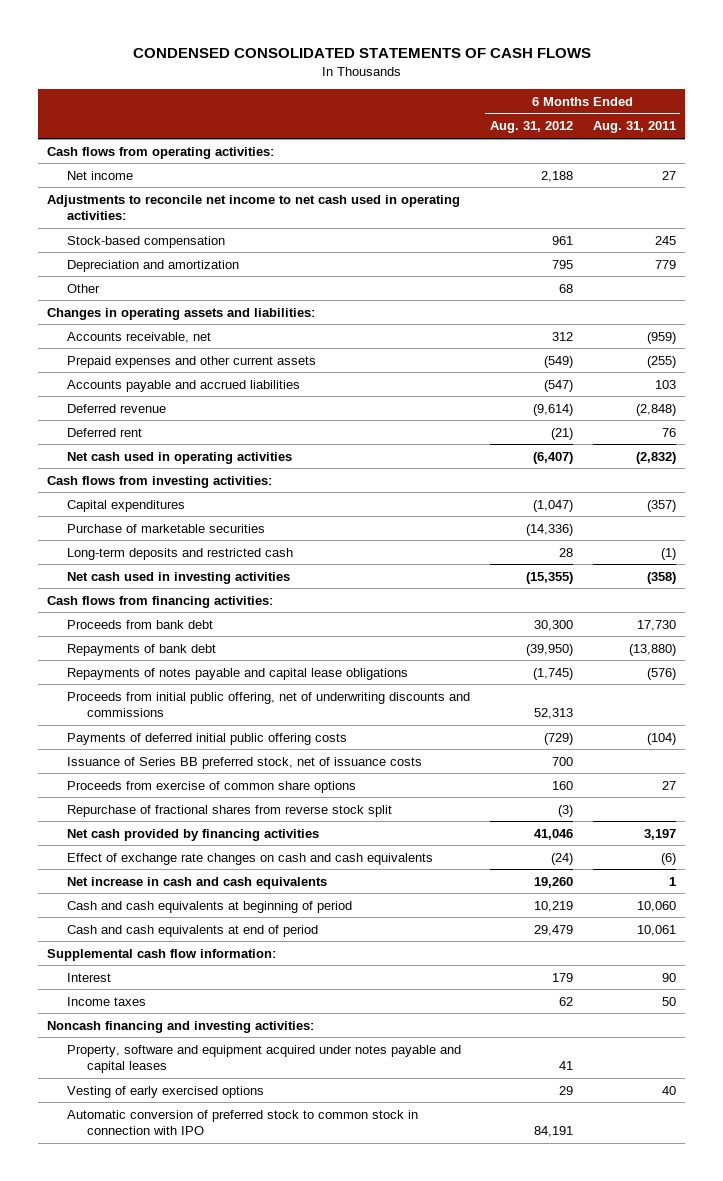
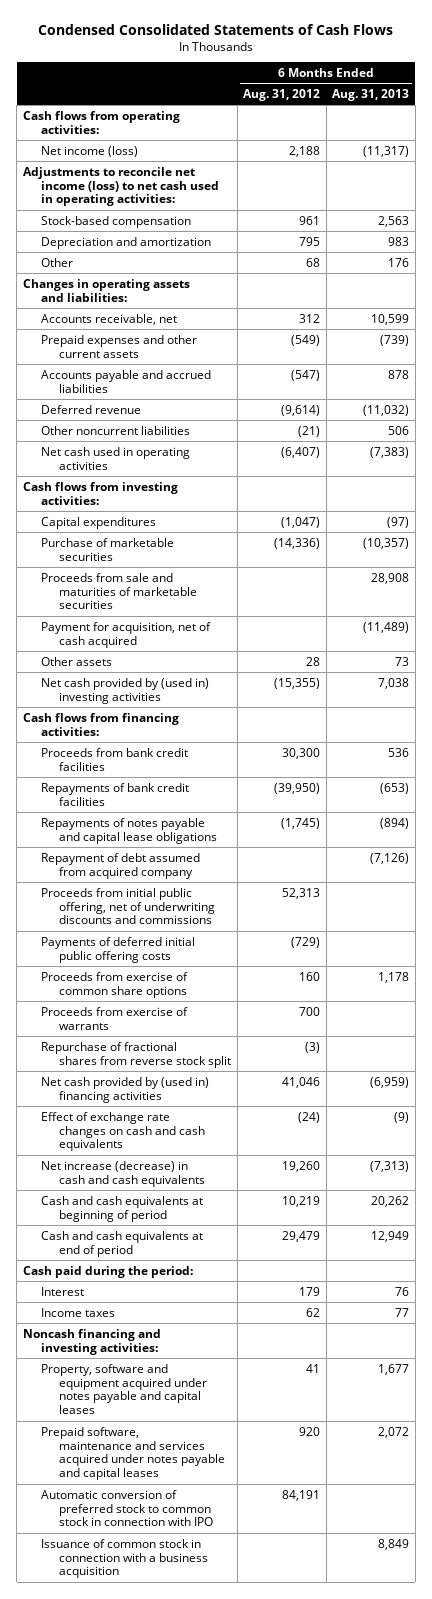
- CONDENSED CONSOLIDATED STATEMENTS OF CASH FLOWS
+ Condensed Consolidated Statements of Cash Flows
- | 6 Months Ended Aug. 31, 2012 | 6 Months Ended Aug. 31, 2011
+ | 6 Months Ended Aug. 31, 2012 | 6 Months Ended Aug. 31, 2013
- Net income | 2,188 | 27
- Adjustments to reconcile net income to net cash used in operating activities:
+ Net income (loss) | 2,188 | (11,317)
+ Adjustments to reconcile net income (loss) to net cash used in operating activities:
- Deferred rent | (21) | 76
+ Other noncurrent liabilities | (21) | 506
- Long-term deposits and restricted cash | 28 | (1)
- Net cash used in investing activities | (15,355) | (358)
+ Proceeds from sale and maturities of marketable securities | | 28,908
+ Payment for acquisition, net of cash acquired | | (11,489)
+ Other assets | 28 | 73
+ Net cash provided by (used in) investing activities | (15,355) | 7,038
- Proceeds from bank debt | 30,300 | 17,730
- Repayments of bank debt | (39,950) | (13,880)
+ Proceeds from bank credit facilities | 30,300 | 536
+ Repayments of bank credit facilities | (39,950) | (653)
+ Repayment of debt assumed from acquired company | | (7,126)
- Issuance of Series BB preferred stock, net of issuance costs | 700 |
+ Proceeds from exercise of warrants | 700 |
- Net cash provided by financing activities | 41,046 | 3,197
+ Net cash provided by (used in) financing activities | 41,046 | (6,959)
- Net increase in cash and cash equivalents | 19,260 | 1
+ Net increase (decrease) in cash and cash equivalents | 19,260 | (7,313)
- Supplemental cash flow information:
+ Cash paid during the period:
- Vesting of early exercised options | 29 | 40
+ Prepaid software, maintenance and services acquired under notes payable and capital leases | 920 | 2,072
+ Issuance of common stock in connection with a business acquisition | | 8,849

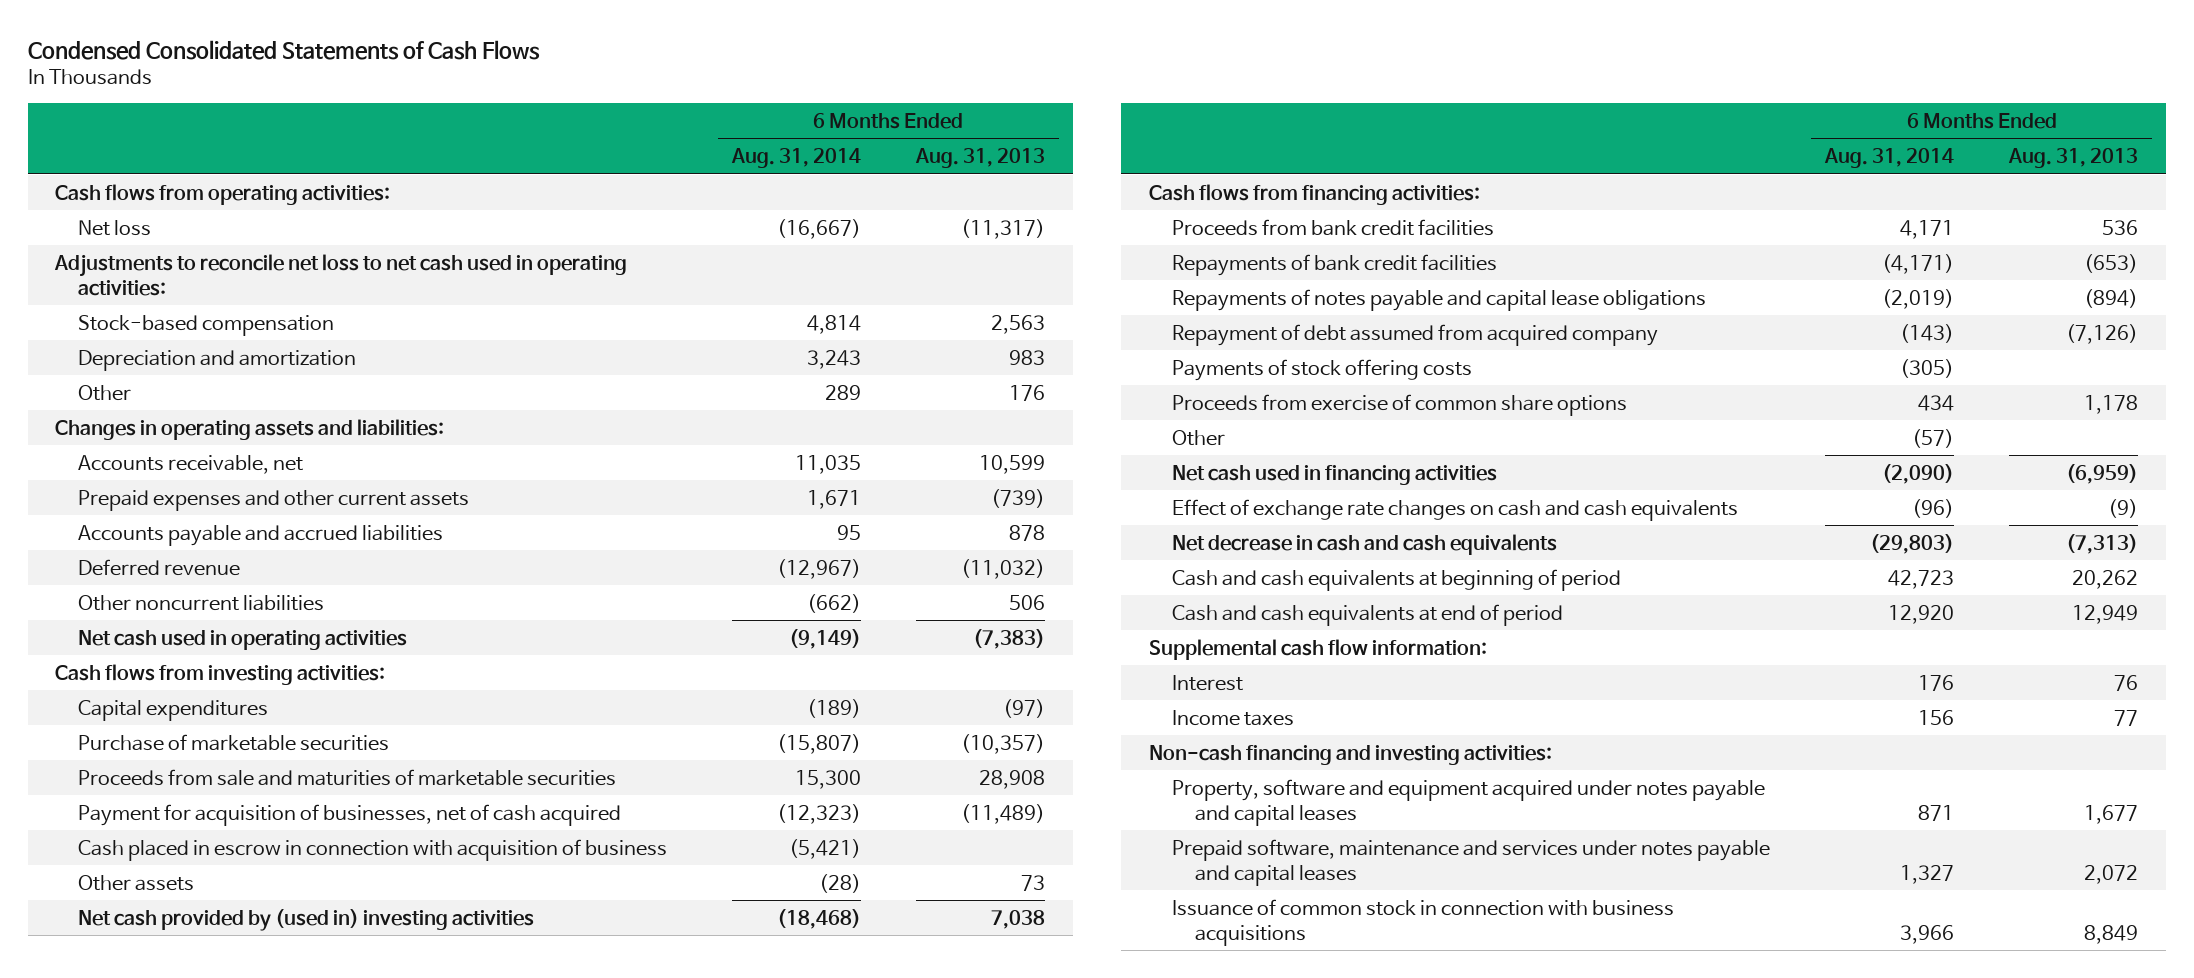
- | 6 Months Ended Aug. 31, 2012 | 6 Months Ended Aug. 31, 2013
+ | 6 Months Ended Aug. 31, 2014 | 6 Months Ended Aug. 31, 2013
- Net income (loss) | 2,188 | (11,317)
- Adjustments to reconcile net income (loss) to net cash used in operating activities:
+ Net loss | (16,667) | (11,317)
+ Adjustments to reconcile net loss to net cash used in operating activities:
- Payment for acquisition, net of cash acquired | | (11,489)
+ Payment for acquisition of businesses, net of cash acquired | (12,323) | (11,489)
+ Cash placed in escrow in connection with acquisition of business | (5,421) |
- Proceeds from initial public offering, net of underwriting discounts and commissions | 52,313 |
- Payments of deferred initial public offering costs | (729) |
+ Payments of stock offering costs | (305) |
- Proceeds from exercise of warrants | 700 |
- Repurchase of fractional shares from reverse stock split | (3) |
- Net cash provided by (used in) financing activities | 41,046 | (6,959)
+ Other | (57) |
+ Net cash used in financing activities | (2,090) | (6,959)
- Net increase (decrease) in cash and cash equivalents | 19,260 | (7,313)
+ Net decrease in cash and cash equivalents | (29,803) | (7,313)
- Cash paid during the period:
+ Supplemental cash flow information:
- Noncash financing and investing activities:
+ Non-cash financing and investing activities:
- Prepaid software, maintenance and services acquired under notes payable and capital leases | 920 | 2,072
- Automatic conversion of preferred stock to common stock in connection with IPO | 84,191 |
- Issuance of common stock in connection with a business acquisition | | 8,849
+ Prepaid software, maintenance and services under notes payable and capital leases | 1,327 | 2,072
+ Issuance of common stock in connection with business acquisitions | 3,966 | 8,849

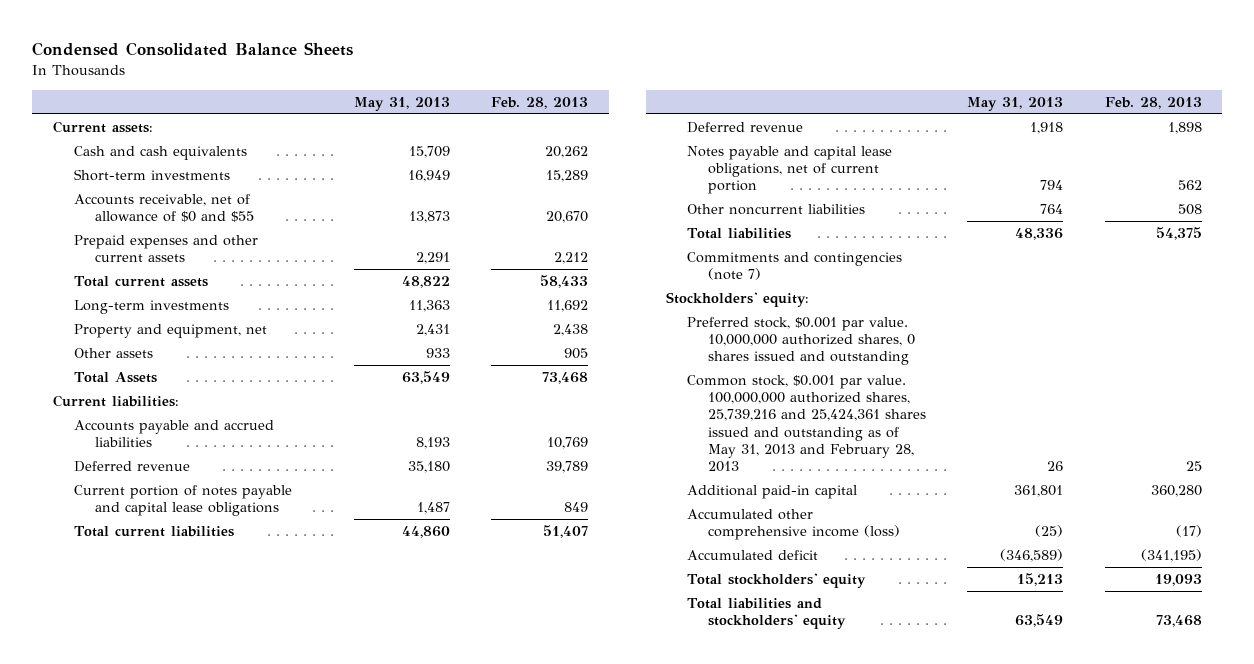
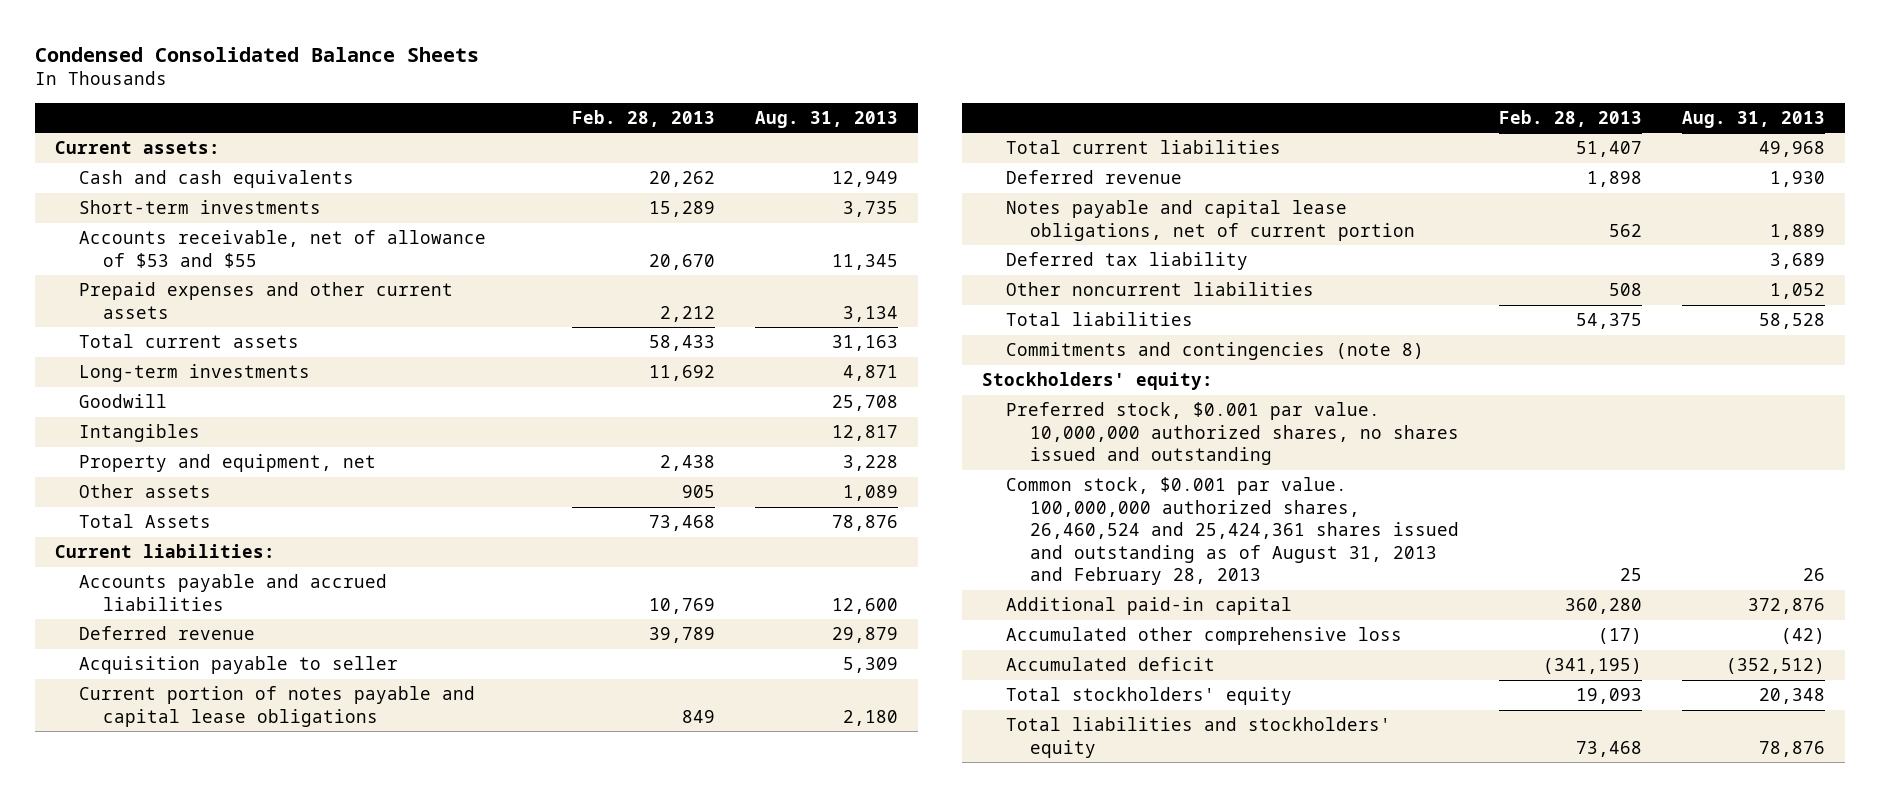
- | May 31, 2013 | Feb. 28, 2013
+ | Feb. 28, 2013 | Aug. 31, 2013
- Accounts receivable, net of allowance of $0 and $55 | 13,873 | 20,670
+ Accounts receivable, net of allowance of $53 and $55 | 20,670 | 11,345
+ Goodwill | | 25,708
+ Intangibles | | 12,817
+ Acquisition payable to seller | | 5,309
+ Deferred tax liability | | 3,689
- Commitments and contingencies (note 7)
+ Commitments and contingencies (note 8)
- Preferred stock, $0.001 par value. 10,000,000 authorized shares, 0 shares issued and outstanding
- Common stock, $0.001 par value. 100,000,000 authorized shares, 25,739,216 and 25,424,361 shares issued and outstanding as of May 31, 2013 and February 28, 2013 | 26 | 25
+ Preferred stock, $0.001 par value. 10,000,000 authorized shares, no shares issued and outstanding
+ Common stock, $0.001 par value. 100,000,000 authorized shares, 26,460,524 and 25,424,361 shares issued and outstanding as of August 31, 2013 and February 28, 2013 | 25 | 26
- Accumulated other comprehensive income (loss) | (25) | (17)
+ Accumulated other comprehensive loss | (17) | (42)

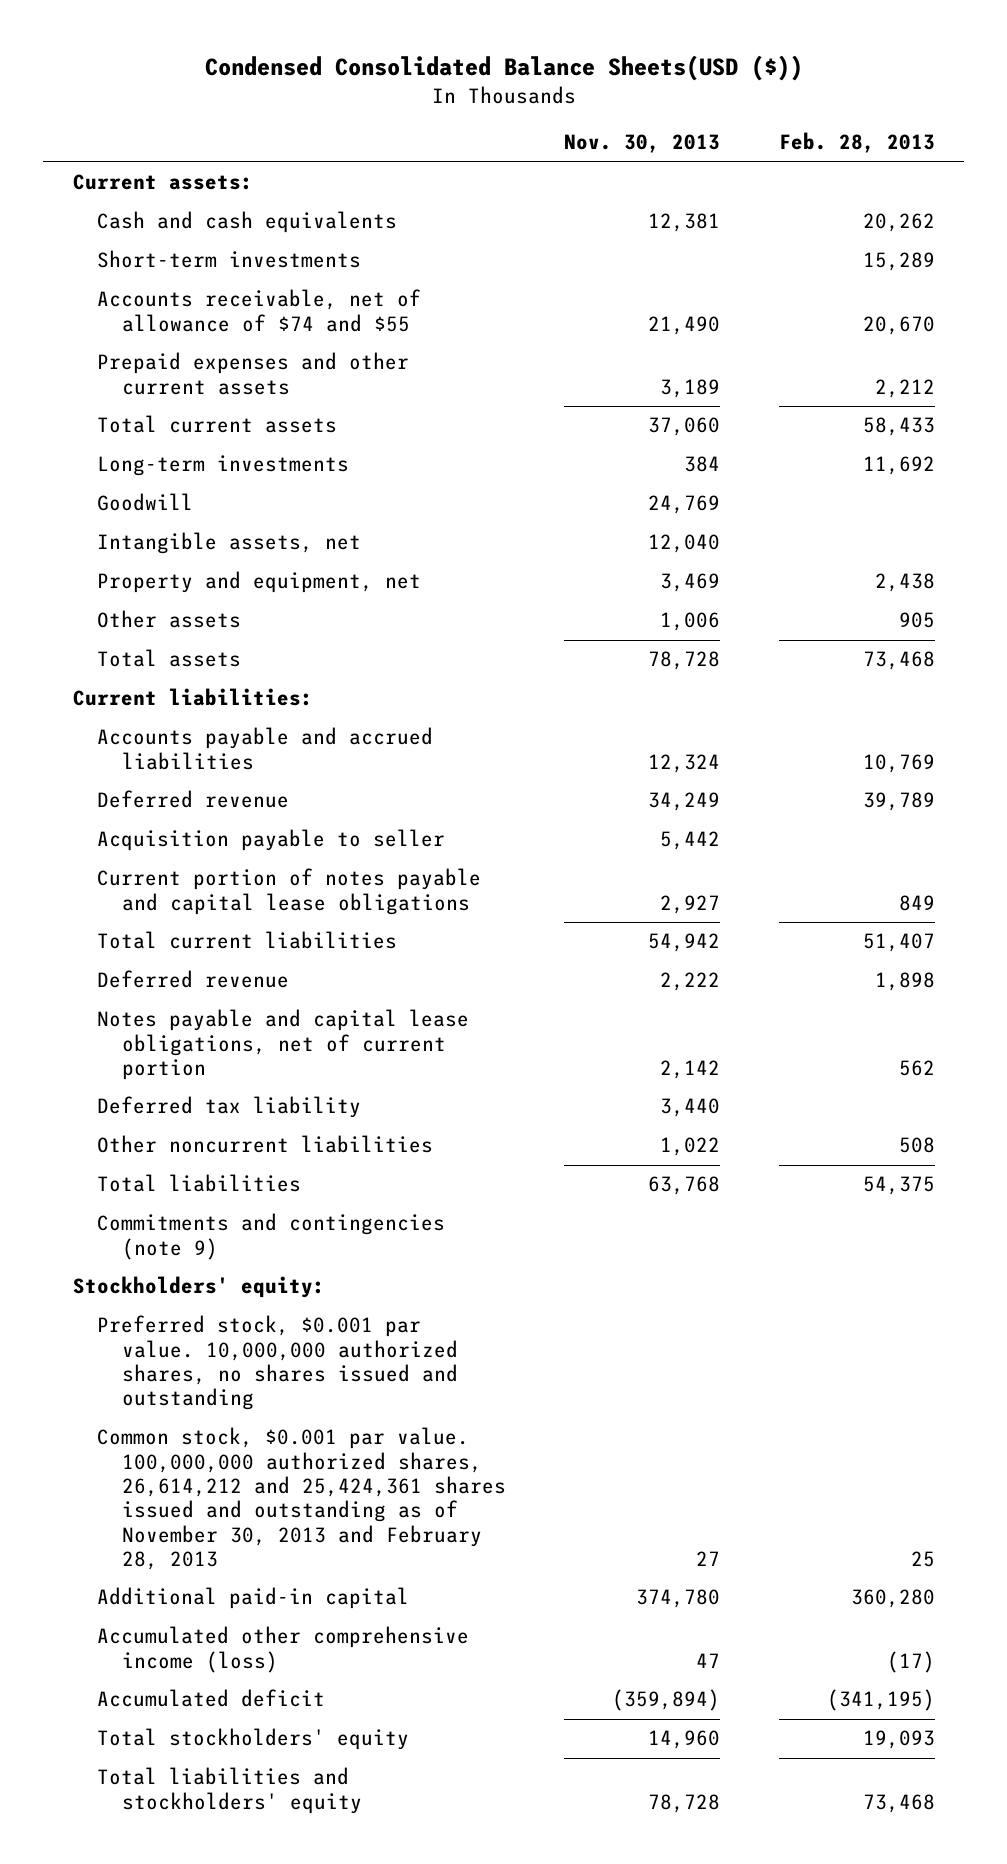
- Condensed Consolidated Balance Sheets
+ Condensed Consolidated Balance Sheets(USD ($))
- | Feb. 28, 2013 | Aug. 31, 2013
+ | Nov. 30, 2013 | Feb. 28, 2013
- Accounts receivable, net of allowance of $53 and $55 | 20,670 | 11,345
+ Accounts receivable, net of allowance of $74 and $55 | 21,490 | 20,670
- Intangibles | | 12,817
+ Intangible assets, net | 12,040 |
- Total Assets | 73,468 | 78,876
+ Total assets | 78,728 | 73,468
- Commitments and contingencies (note 8)
+ Commitments and contingencies (note 9)
- Common stock, $0.001 par value. 100,000,000 authorized shares, 26,460,524 and 25,424,361 shares issued and outstanding as of August 31, 2013 and February 28, 2013 | 25 | 26
+ Common stock, $0.001 par value. 100,000,000 authorized shares, 26,614,212 and 25,424,361 shares issued and outstanding as of November 30, 2013 and February 28, 2013 | 27 | 25
- Accumulated other comprehensive loss | (17) | (42)
+ Accumulated other comprehensive income (loss) | 47 | (17)

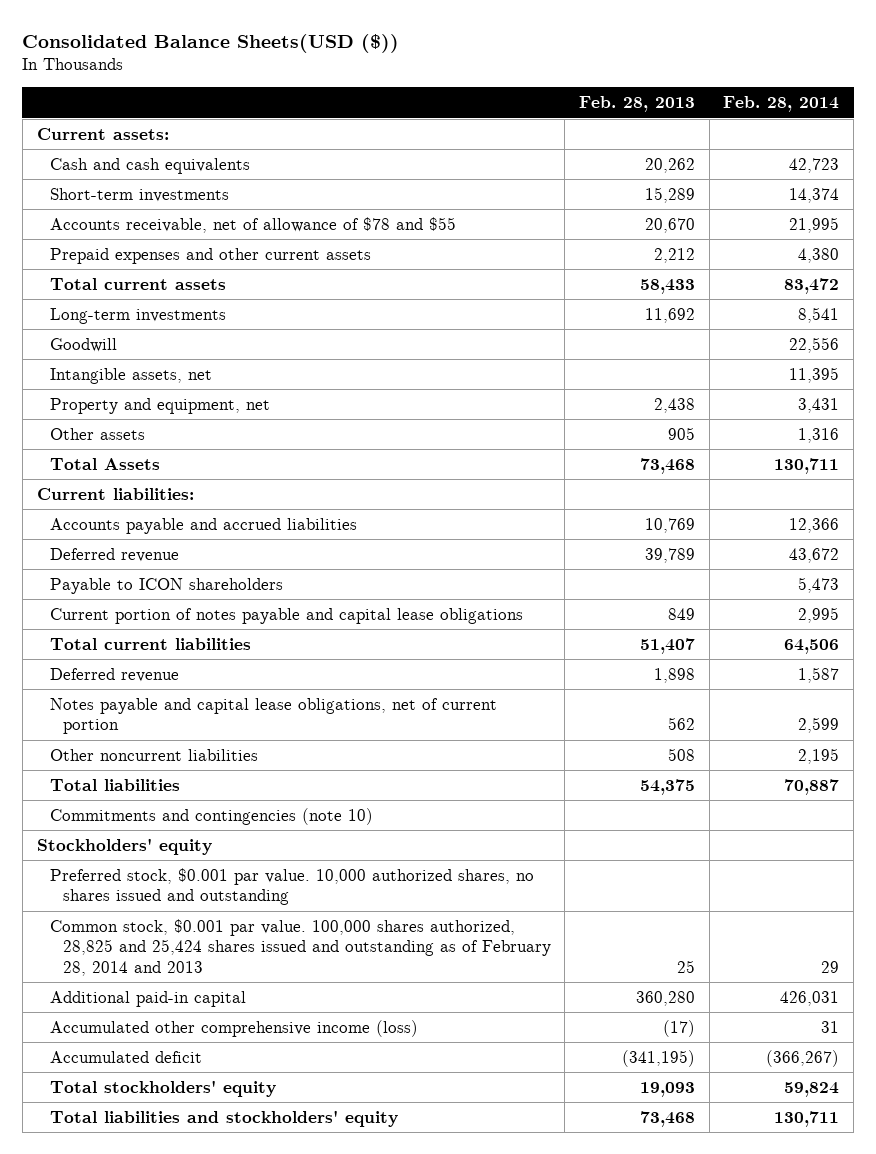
- Condensed Consolidated Balance Sheets(USD ($))
+ Consolidated Balance Sheets(USD ($))
- | Nov. 30, 2013 | Feb. 28, 2013
+ | Feb. 28, 2013 | Feb. 28, 2014
- Accounts receivable, net of allowance of $74 and $55 | 21,490 | 20,670
+ Accounts receivable, net of allowance of $78 and $55 | 20,670 | 21,995
- Total assets | 78,728 | 73,468
+ Total Assets | 73,468 | 130,711
- Acquisition payable to seller | 5,442 |
+ Payable to ICON shareholders | | 5,473
- Deferred tax liability | 3,440 |
- Commitments and contingencies (note 9)
- Stockholders' equity:
- Preferred stock, $0.001 par value. 10,000,000 authorized shares, no shares issued and outstanding
- Common stock, $0.001 par value. 100,000,000 authorized shares, 26,614,212 and 25,424,361 shares issued and outstanding as of November 30, 2013 and February 28, 2013 | 27 | 25
+ Commitments and contingencies (note 10)
+ Stockholders' equity
+ Preferred stock, $0.001 par value. 10,000 authorized shares, no shares issued and outstanding
+ Common stock, $0.001 par value. 100,000 shares authorized, 28,825 and 25,424 shares issued and outstanding as of February 28, 2014 and 2013 | 25 | 29

